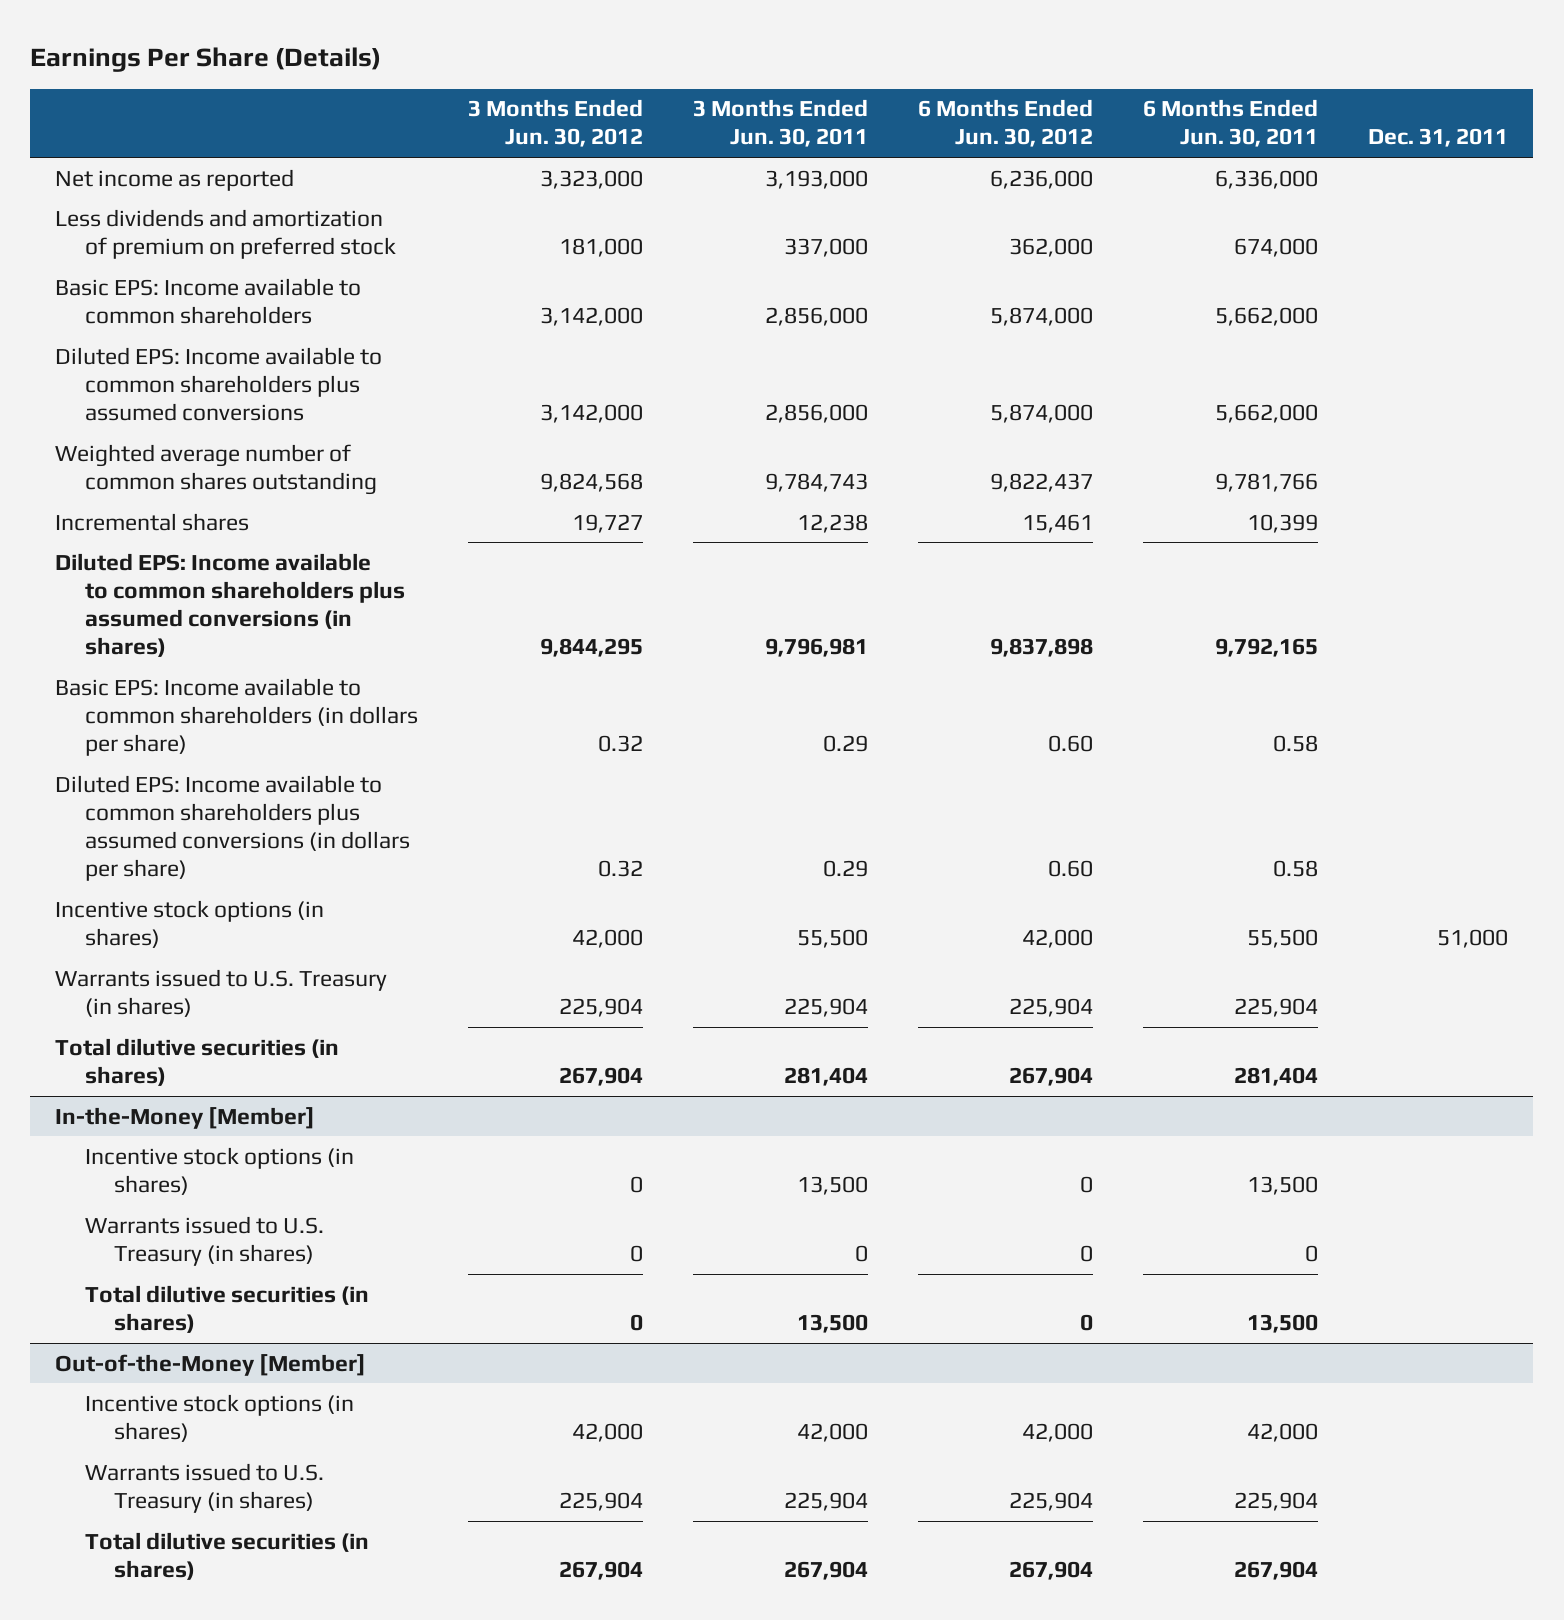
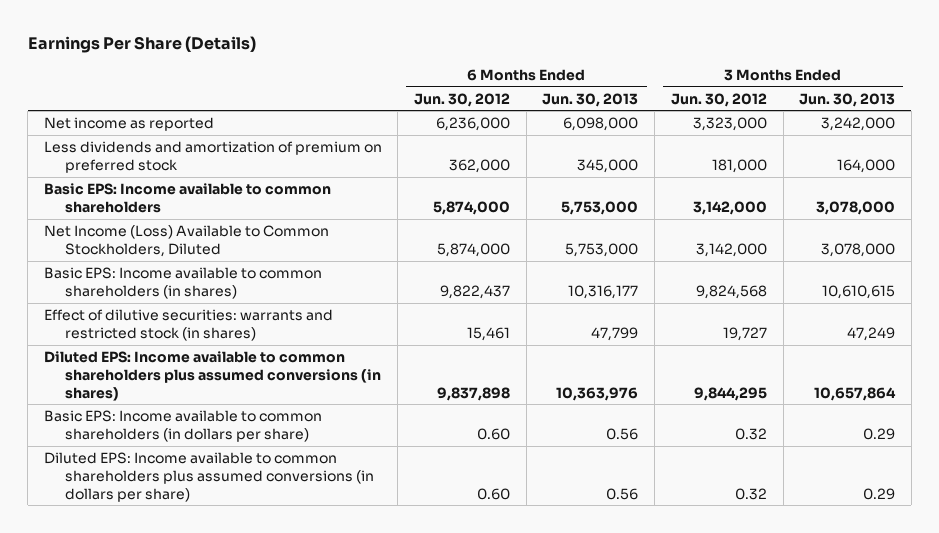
- | 3 Months Ended Jun. 30, 2012 | 3 Months Ended Jun. 30, 2011 | 6 Months Ended Jun. 30, 2012 | 6 Months Ended Jun. 30, 2011 | Dec. 31, 2011
+ | 6 Months Ended Jun. 30, 2012 | 6 Months Ended Jun. 30, 2013 | 3 Months Ended Jun. 30, 2012 | 3 Months Ended Jun. 30, 2013
- Diluted EPS: Income available to common shareholders plus assumed conversions | 3,142,000 | 2,856,000 | 5,874,000 | 5,662,000 |
- Weighted average number of common shares outstanding | 9,824,568 | 9,784,743 | 9,822,437 | 9,781,766 |
- Incremental shares | 19,727 | 12,238 | 15,461 | 10,399 |
+ Net Income (Loss) Available to Common Stockholders, Diluted | 5,874,000 | 5,753,000 | 3,142,000 | 3,078,000
+ Basic EPS: Income available to common shareholders (in shares) | 9,822,437 | 10,316,177 | 9,824,568 | 10,610,615
+ Effect of dilutive securities: warrants and restricted stock (in shares) | 15,461 | 47,799 | 19,727 | 47,249
- Incentive stock options (in shares) | 42,000 | 55,500 | 42,000 | 55,500 | 51,000
- Warrants issued to U.S. Treasury (in shares) | 225,904 | 225,904 | 225,904 | 225,904 |
- Total dilutive securities (in shares) | 267,904 | 281,404 | 267,904 | 281,404 |
- In-the-Money [Member]
- Incentive stock options (in shares) | 0 | 13,500 | 0 | 13,500 |
- Warrants issued to U.S. Treasury (in shares) | 0 | 0 | 0 | 0 |
- Total dilutive securities (in shares) | 0 | 13,500 | 0 | 13,500 |
- Out-of-the-Money [Member]
- Incentive stock options (in shares) | 42,000 | 42,000 | 42,000 | 42,000 |
- Warrants issued to U.S. Treasury (in shares) | 225,904 | 225,904 | 225,904 | 225,904 |
- Total dilutive securities (in shares) | 267,904 | 267,904 | 267,904 | 267,904 |

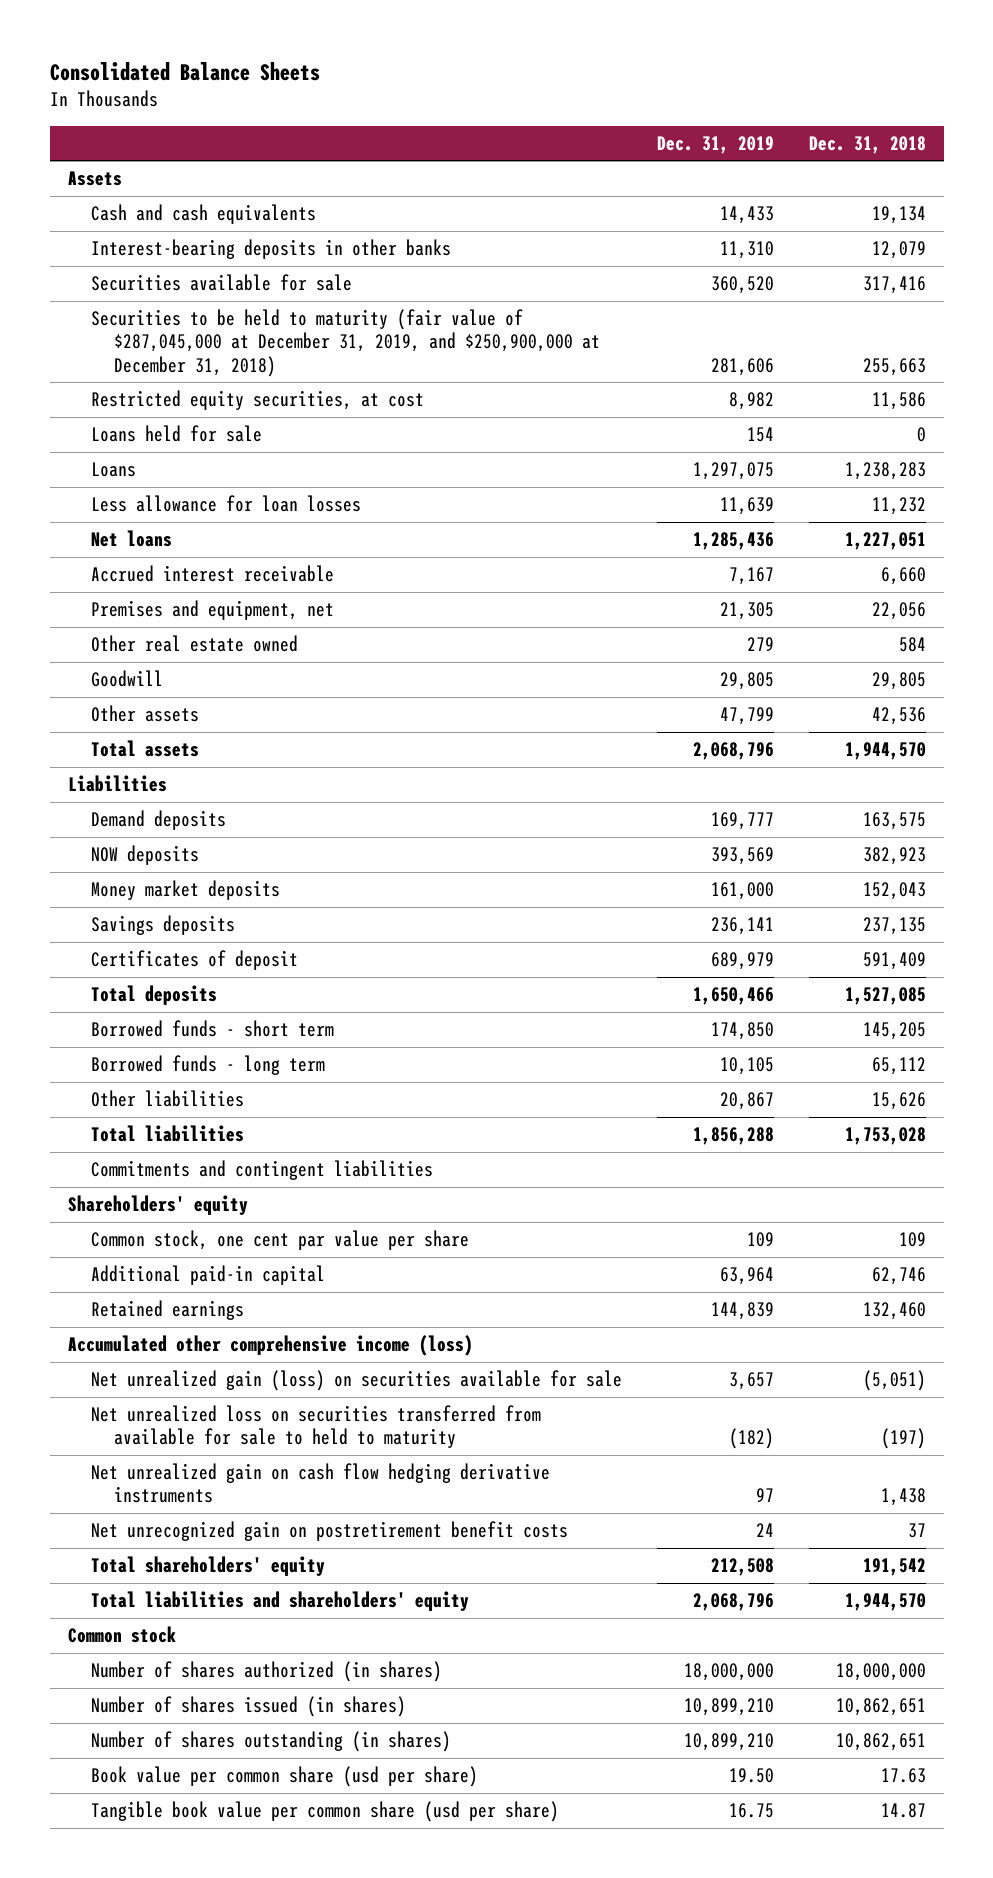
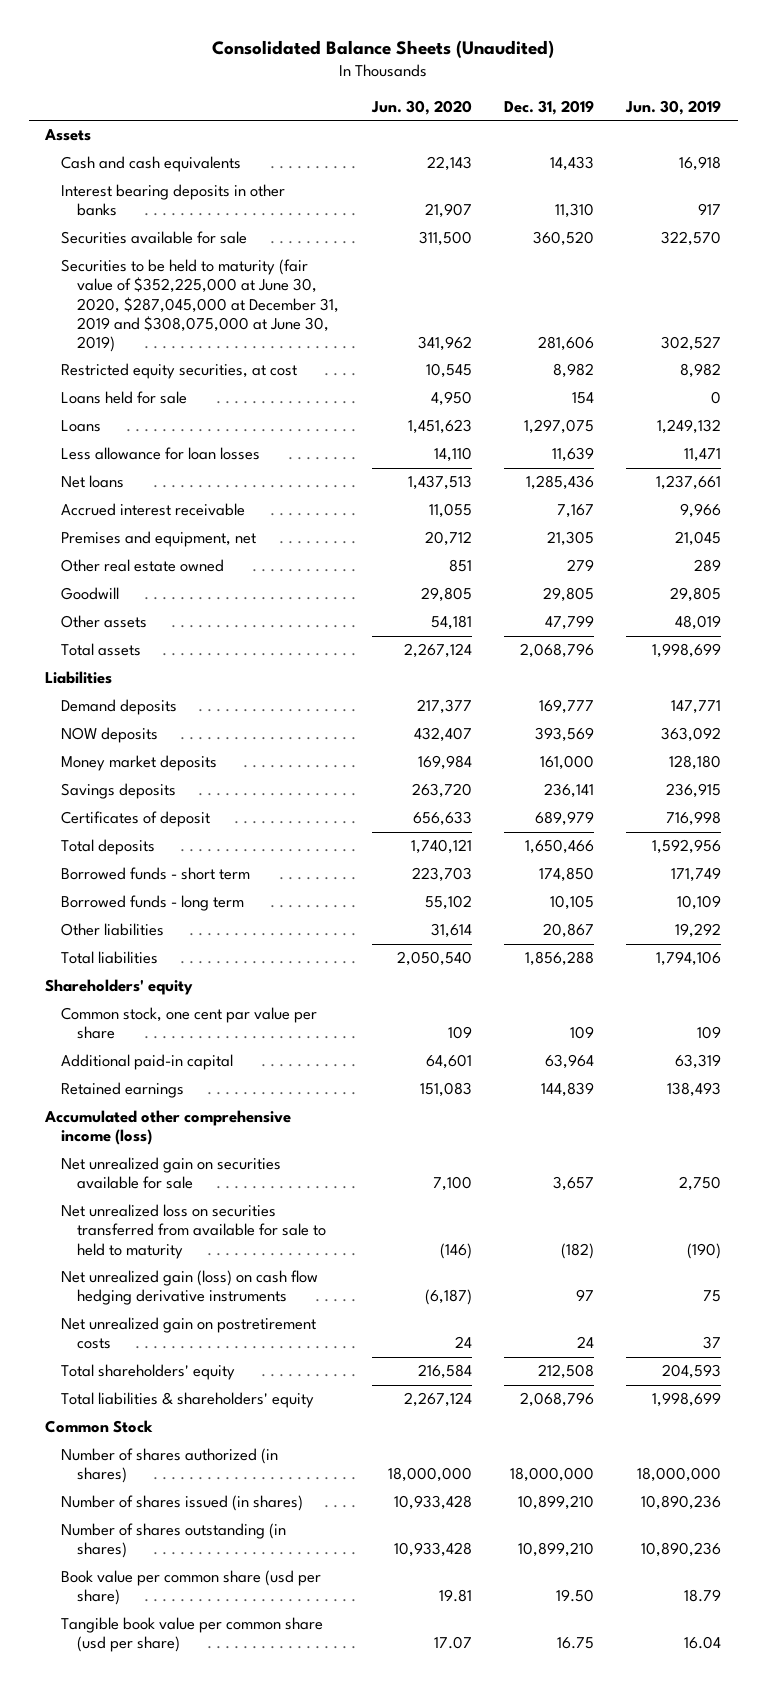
- Consolidated Balance Sheets
+ Consolidated Balance Sheets (Unaudited)
- | Dec. 31, 2019 | Dec. 31, 2018
+ | Jun. 30, 2020 | Dec. 31, 2019 | Jun. 30, 2019
- Interest-bearing deposits in other banks | 11,310 | 12,079
+ Interest bearing deposits in other banks | 21,907 | 11,310 | 917
- Securities to be held to maturity (fair value of $287,045,000 at December 31, 2019, and $250,900,000 at December 31, 2018) | 281,606 | 255,663
+ Securities to be held to maturity (fair value of $352,225,000 at June 30, 2020, $287,045,000 at December 31, 2019 and $308,075,000 at June 30, 2019) | 341,962 | 281,606 | 302,527
- Commitments and contingent liabilities
- Net unrealized gain (loss) on securities available for sale | 3,657 | (5,051)
+ Net unrealized gain on securities available for sale | 7,100 | 3,657 | 2,750
- Net unrealized gain on cash flow hedging derivative instruments | 97 | 1,438
- Net unrecognized gain on postretirement benefit costs | 24 | 37
+ Net unrealized gain (loss) on cash flow hedging derivative instruments | (6,187) | 97 | 75
+ Net unrealized gain on postretirement costs | 24 | 24 | 37
- Total liabilities and shareholders' equity | 2,068,796 | 1,944,570
- Common stock
+ Total liabilities & shareholders' equity | 2,267,124 | 2,068,796 | 1,998,699
+ Common Stock

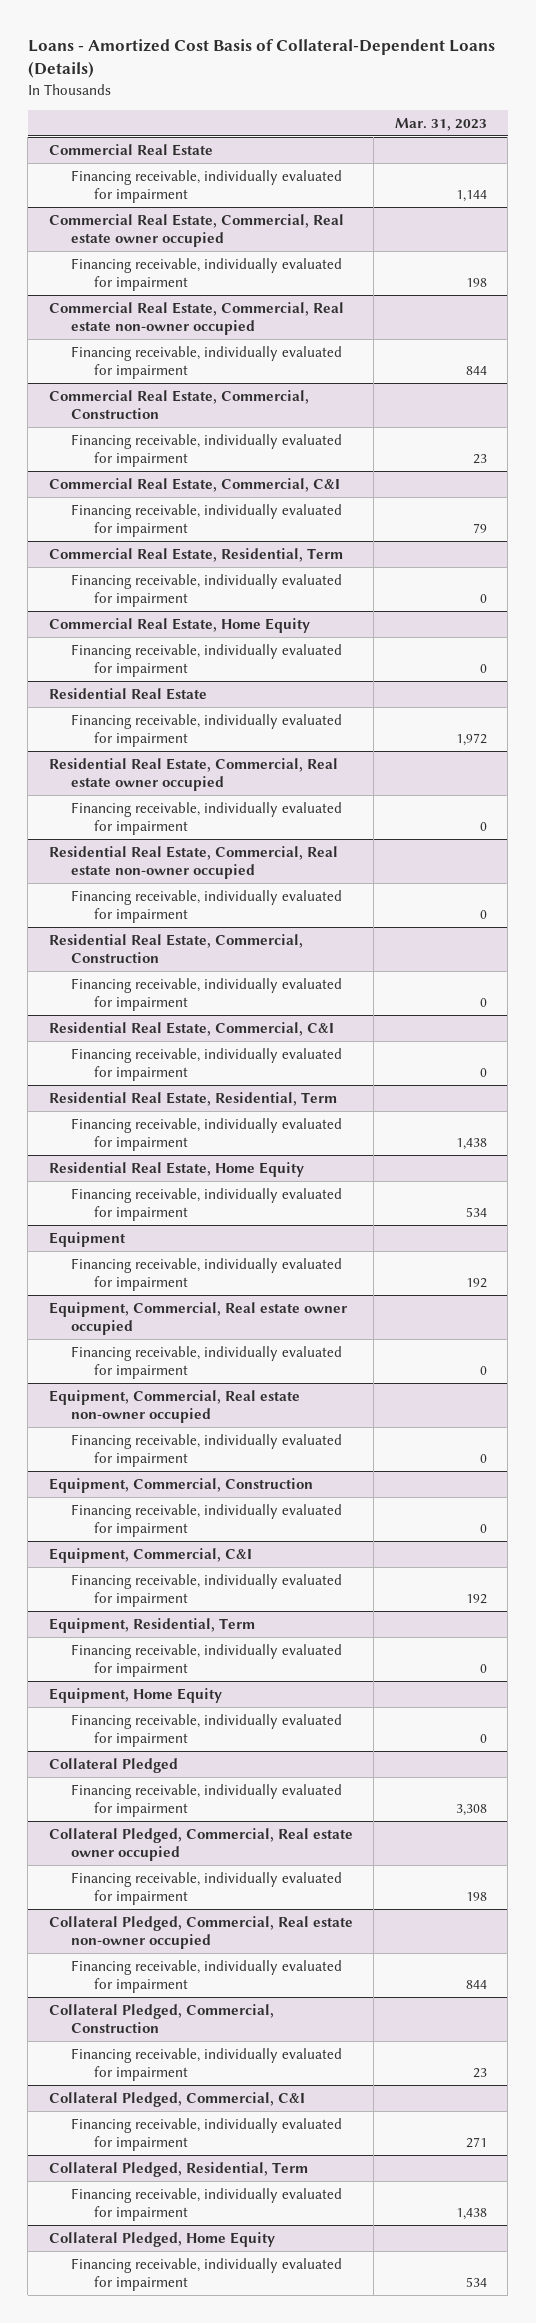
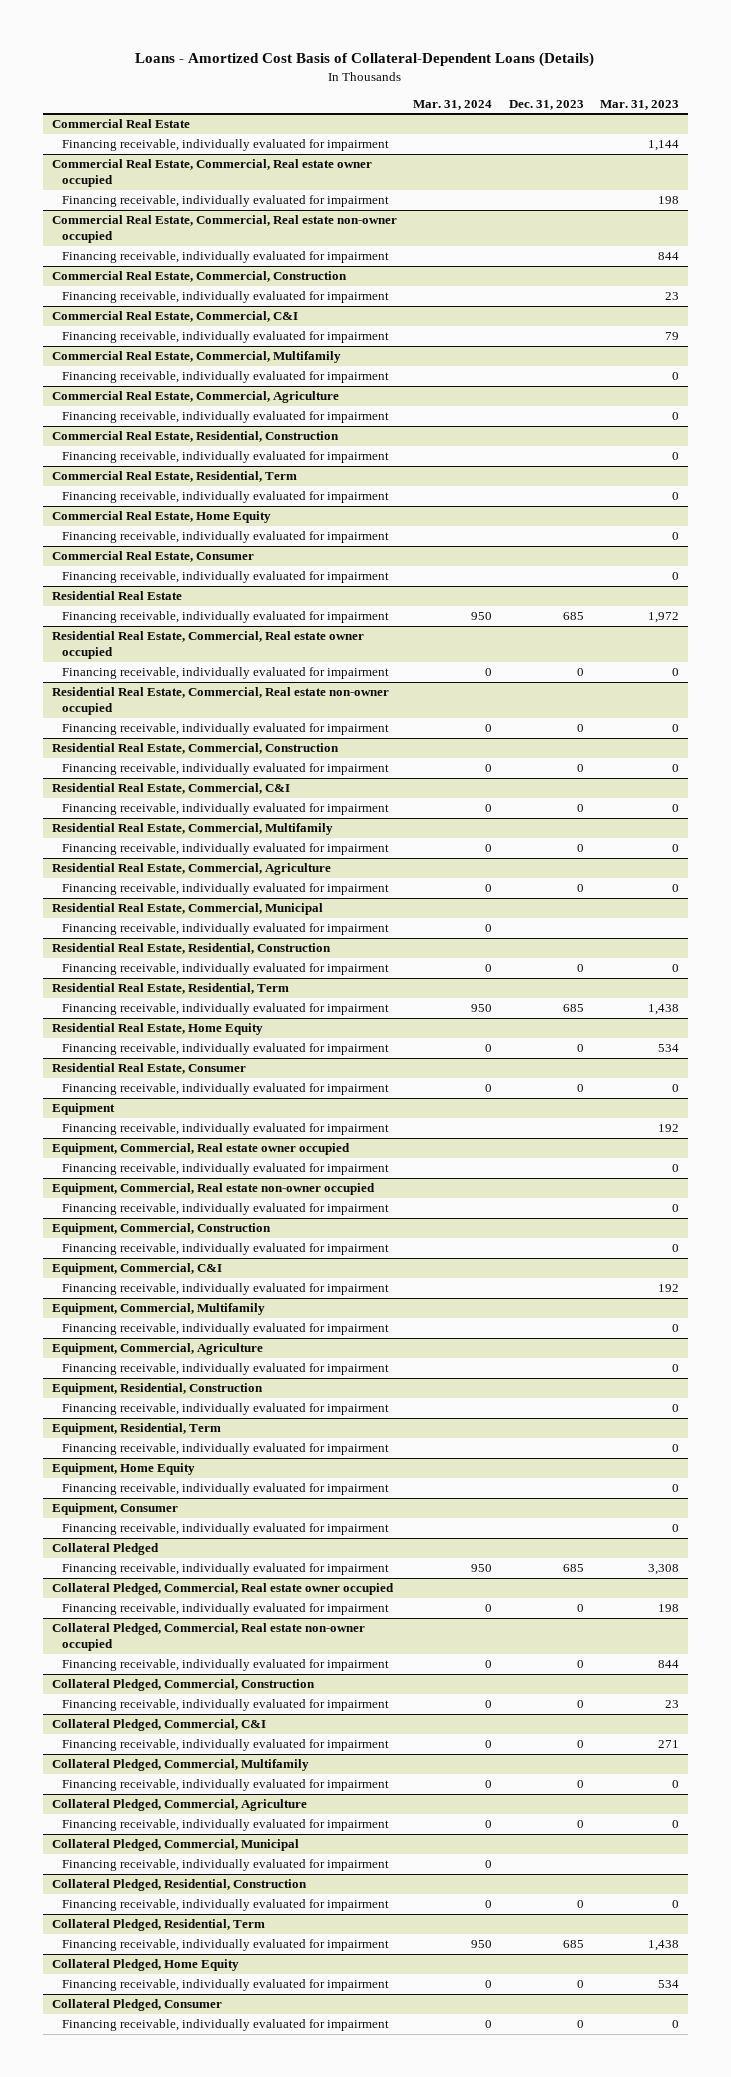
- | Mar. 31, 2023
+ | Mar. 31, 2024 | Dec. 31, 2023 | Mar. 31, 2023
+ Commercial Real Estate, Commercial, Multifamily
+ Financing receivable, individually evaluated for impairment | | | 0
+ Commercial Real Estate, Commercial, Agriculture
+ Financing receivable, individually evaluated for impairment | | | 0
+ Commercial Real Estate, Residential, Construction
+ Financing receivable, individually evaluated for impairment | | | 0
+ Commercial Real Estate, Consumer
+ Financing receivable, individually evaluated for impairment | | | 0
+ Residential Real Estate, Commercial, Multifamily
+ Financing receivable, individually evaluated for impairment | 0 | 0 | 0
+ Residential Real Estate, Commercial, Agriculture
+ Financing receivable, individually evaluated for impairment | 0 | 0 | 0
+ Residential Real Estate, Commercial, Municipal
+ Financing receivable, individually evaluated for impairment | 0 | |
+ Residential Real Estate, Residential, Construction
+ Financing receivable, individually evaluated for impairment | 0 | 0 | 0
+ Residential Real Estate, Consumer
+ Financing receivable, individually evaluated for impairment | 0 | 0 | 0
+ Equipment, Commercial, Multifamily
+ Financing receivable, individually evaluated for impairment | | | 0
+ Equipment, Commercial, Agriculture
+ Financing receivable, individually evaluated for impairment | | | 0
+ Equipment, Residential, Construction
+ Financing receivable, individually evaluated for impairment | | | 0
+ Equipment, Consumer
+ Financing receivable, individually evaluated for impairment | | | 0
+ Collateral Pledged, Commercial, Multifamily
+ Financing receivable, individually evaluated for impairment | 0 | 0 | 0
+ Collateral Pledged, Commercial, Agriculture
+ Financing receivable, individually evaluated for impairment | 0 | 0 | 0
+ Collateral Pledged, Commercial, Municipal
+ Financing receivable, individually evaluated for impairment | 0 | |
+ Collateral Pledged, Residential, Construction
+ Financing receivable, individually evaluated for impairment | 0 | 0 | 0
+ Collateral Pledged, Consumer
+ Financing receivable, individually evaluated for impairment | 0 | 0 | 0

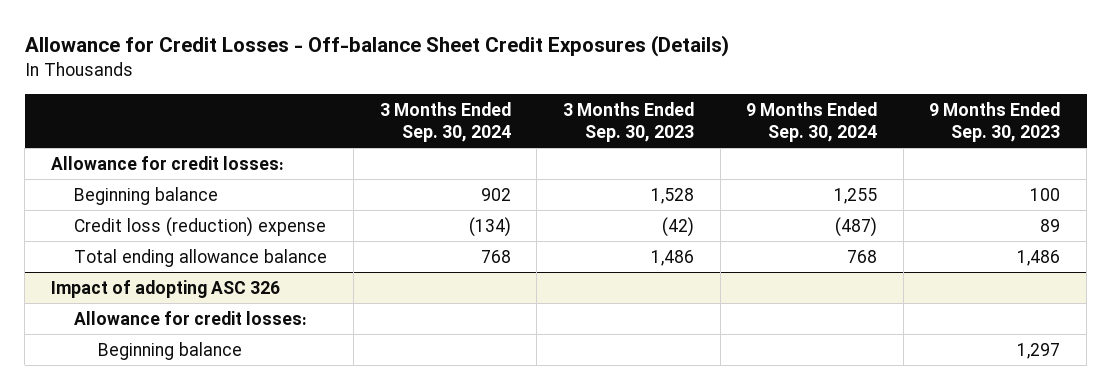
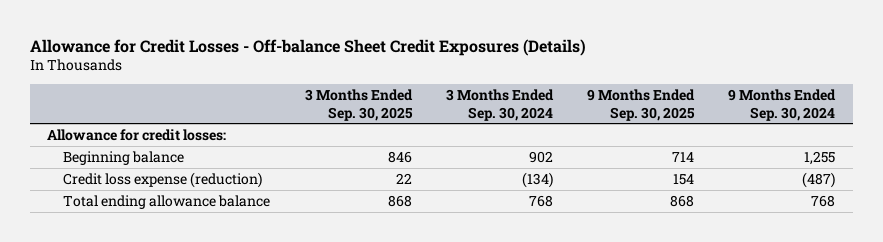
- | 3 Months Ended Sep. 30, 2024 | 3 Months Ended Sep. 30, 2023 | 9 Months Ended Sep. 30, 2024 | 9 Months Ended Sep. 30, 2023
+ | 3 Months Ended Sep. 30, 2025 | 3 Months Ended Sep. 30, 2024 | 9 Months Ended Sep. 30, 2025 | 9 Months Ended Sep. 30, 2024
- Credit loss (reduction) expense | (134) | (42) | (487) | 89
+ Credit loss expense (reduction) | 22 | (134) | 154 | (487)
- Impact of adopting ASC 326
- Allowance for credit losses:
- Beginning balance | | | | 1,297

